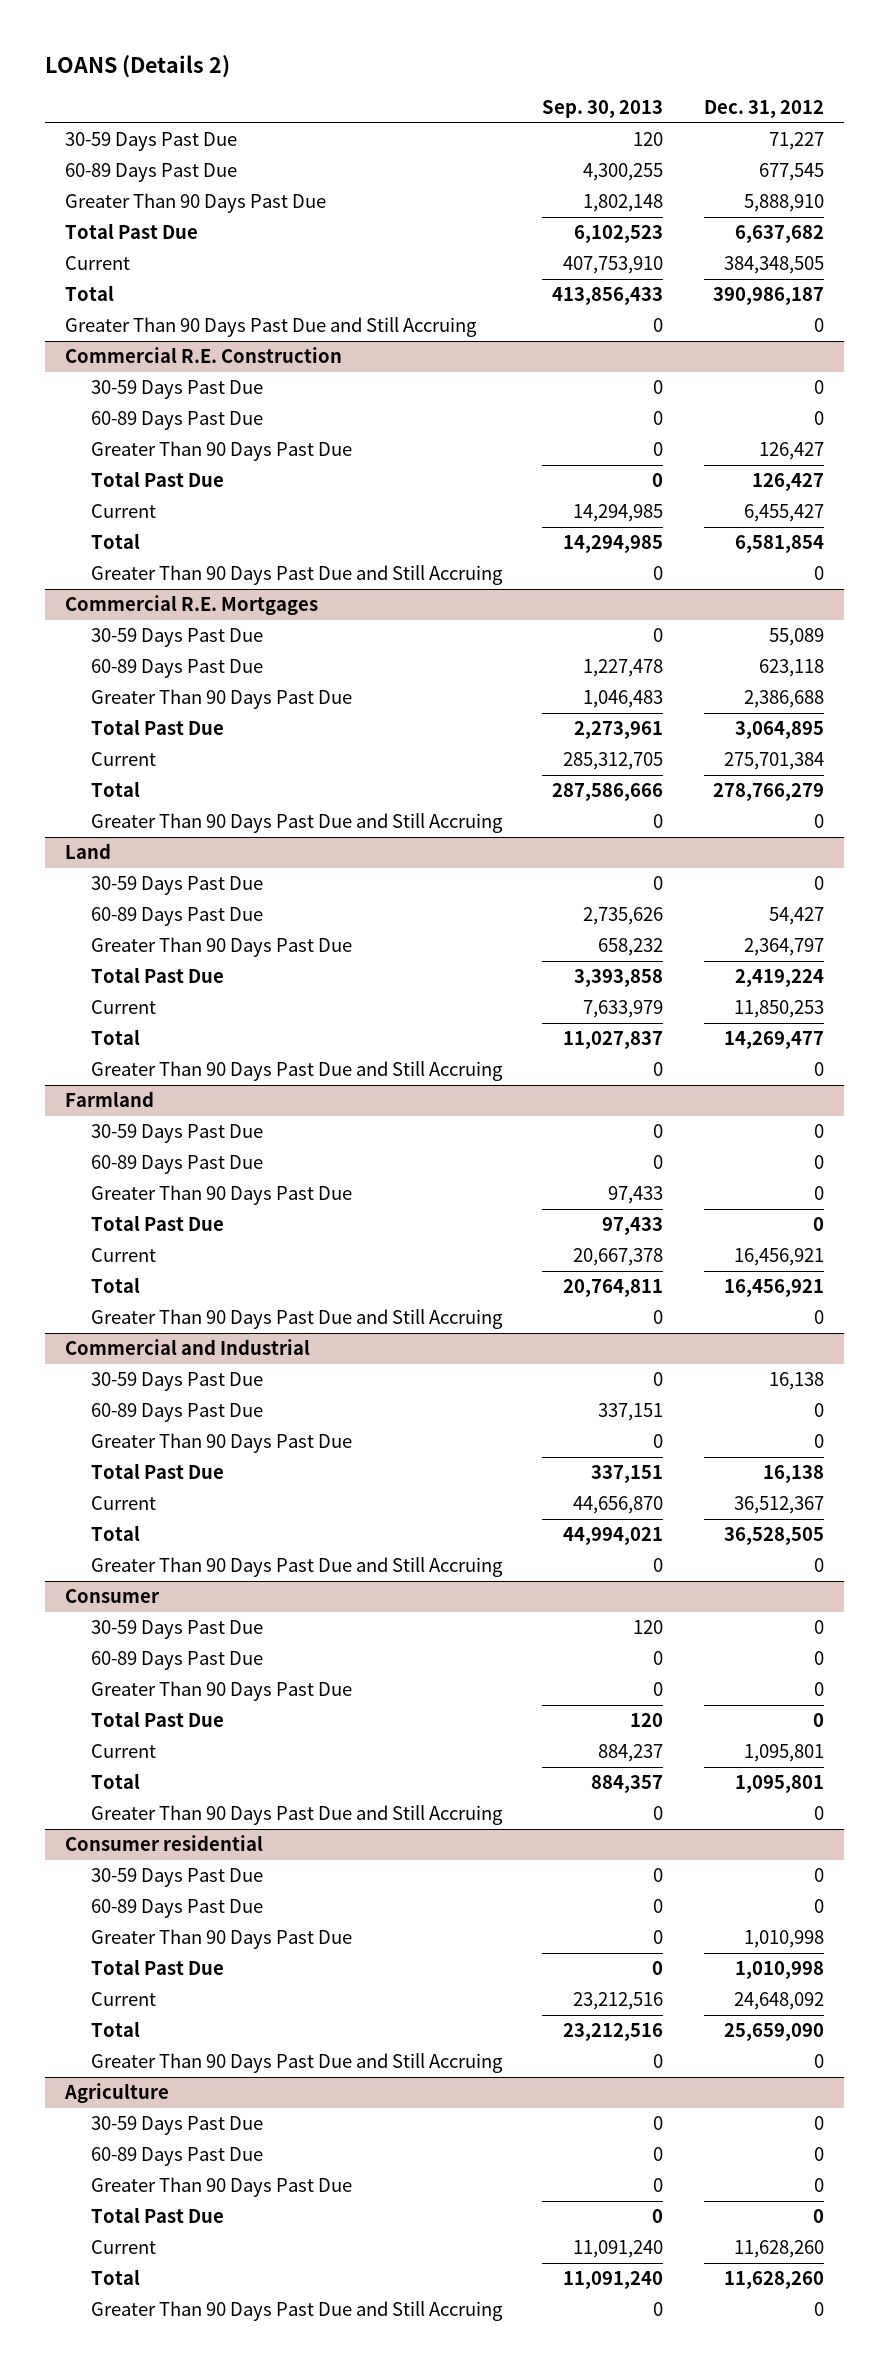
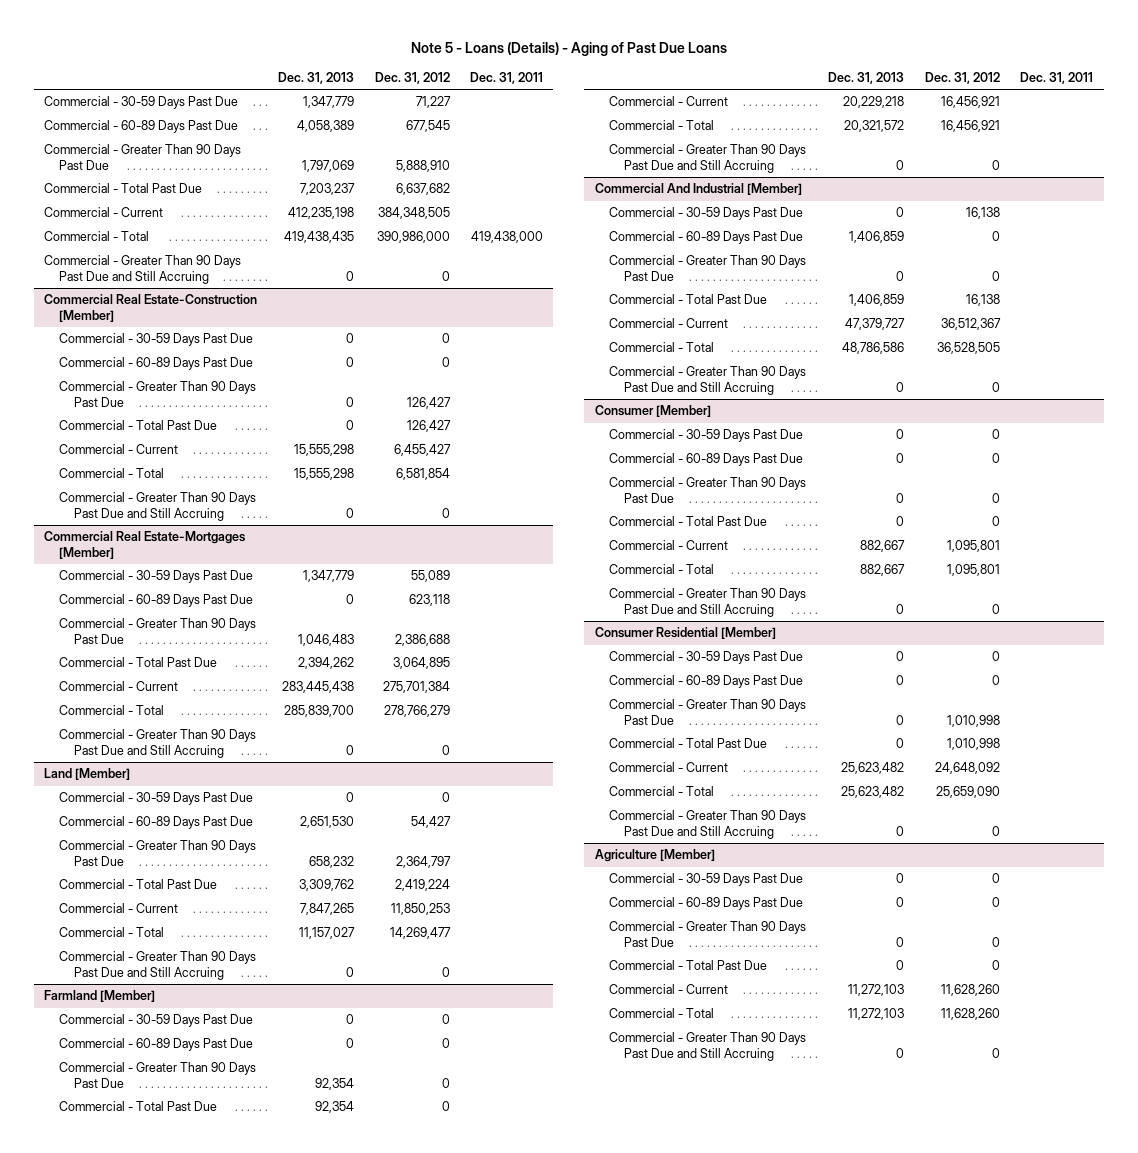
- LOANS (Details 2)
+ Note 5 - Loans (Details) - Aging of Past Due Loans
- | Sep. 30, 2013 | Dec. 31, 2012
+ | Dec. 31, 2013 | Dec. 31, 2012 | Dec. 31, 2011
- 30-59 Days Past Due | 120 | 71,227
- 60-89 Days Past Due | 4,300,255 | 677,545
- Greater Than 90 Days Past Due | 1,802,148 | 5,888,910
- Total Past Due | 6,102,523 | 6,637,682
- Current | 407,753,910 | 384,348,505
- Total | 413,856,433 | 390,986,187
- Greater Than 90 Days Past Due and Still Accruing | 0 | 0
- Commercial R.E. Construction
- 30-59 Days Past Due | 0 | 0
- 60-89 Days Past Due | 0 | 0
- Greater Than 90 Days Past Due | 0 | 126,427
- Total Past Due | 0 | 126,427
- Current | 14,294,985 | 6,455,427
- Total | 14,294,985 | 6,581,854
- Greater Than 90 Days Past Due and Still Accruing | 0 | 0
- Commercial R.E. Mortgages
- 30-59 Days Past Due | 0 | 55,089
- 60-89 Days Past Due | 1,227,478 | 623,118
- Greater Than 90 Days Past Due | 1,046,483 | 2,386,688
- Total Past Due | 2,273,961 | 3,064,895
- Current | 285,312,705 | 275,701,384
- Total | 287,586,666 | 278,766,279
- Greater Than 90 Days Past Due and Still Accruing | 0 | 0
- Land
- 30-59 Days Past Due | 0 | 0
- 60-89 Days Past Due | 2,735,626 | 54,427
- Greater Than 90 Days Past Due | 658,232 | 2,364,797
- Total Past Due | 3,393,858 | 2,419,224
- Current | 7,633,979 | 11,850,253
- Total | 11,027,837 | 14,269,477
- Greater Than 90 Days Past Due and Still Accruing | 0 | 0
- Farmland
- 30-59 Days Past Due | 0 | 0
- 60-89 Days Past Due | 0 | 0
- Greater Than 90 Days Past Due | 97,433 | 0
- Total Past Due | 97,433 | 0
- Current | 20,667,378 | 16,456,921
- Total | 20,764,811 | 16,456,921
- Greater Than 90 Days Past Due and Still Accruing | 0 | 0
- Commercial and Industrial
- 30-59 Days Past Due | 0 | 16,138
- 60-89 Days Past Due | 337,151 | 0
- Greater Than 90 Days Past Due | 0 | 0
- Total Past Due | 337,151 | 16,138
- Current | 44,656,870 | 36,512,367
- Total | 44,994,021 | 36,528,505
- Greater Than 90 Days Past Due and Still Accruing | 0 | 0
- Consumer
- 30-59 Days Past Due | 120 | 0
- 60-89 Days Past Due | 0 | 0
- Greater Than 90 Days Past Due | 0 | 0
- Total Past Due | 120 | 0
- Current | 884,237 | 1,095,801
- Total | 884,357 | 1,095,801
- Greater Than 90 Days Past Due and Still Accruing | 0 | 0
- Consumer residential
- 30-59 Days Past Due | 0 | 0
- 60-89 Days Past Due | 0 | 0
- Greater Than 90 Days Past Due | 0 | 1,010,998
- Total Past Due | 0 | 1,010,998
- Current | 23,212,516 | 24,648,092
- Total | 23,212,516 | 25,659,090
- Greater Than 90 Days Past Due and Still Accruing | 0 | 0
- Agriculture
- 30-59 Days Past Due | 0 | 0
- 60-89 Days Past Due | 0 | 0
- Greater Than 90 Days Past Due | 0 | 0
- Total Past Due | 0 | 0
- Current | 11,091,240 | 11,628,260
- Total | 11,091,240 | 11,628,260
- Greater Than 90 Days Past Due and Still Accruing | 0 | 0
+ Commercial - 30-59 Days Past Due | 1,347,779 | 71,227 |
+ Commercial - 60-89 Days Past Due | 4,058,389 | 677,545 |
+ Commercial - Greater Than 90 Days Past Due | 1,797,069 | 5,888,910 |
+ Commercial - Total Past Due | 7,203,237 | 6,637,682 |
+ Commercial - Current | 412,235,198 | 384,348,505 |
+ Commercial - Total | 419,438,435 | 390,986,000 | 419,438,000
+ Commercial - Greater Than 90 Days Past Due and Still Accruing | 0 | 0 |
+ Commercial Real Estate-Construction [Member]
+ Commercial - 30-59 Days Past Due | 0 | 0 |
+ Commercial - 60-89 Days Past Due | 0 | 0 |
+ Commercial - Greater Than 90 Days Past Due | 0 | 126,427 |
+ Commercial - Total Past Due | 0 | 126,427 |
+ Commercial - Current | 15,555,298 | 6,455,427 |
+ Commercial - Total | 15,555,298 | 6,581,854 |
+ Commercial - Greater Than 90 Days Past Due and Still Accruing | 0 | 0 |
+ Commercial Real Estate-Mortgages [Member]
+ Commercial - 30-59 Days Past Due | 1,347,779 | 55,089 |
+ Commercial - 60-89 Days Past Due | 0 | 623,118 |
+ Commercial - Greater Than 90 Days Past Due | 1,046,483 | 2,386,688 |
+ Commercial - Total Past Due | 2,394,262 | 3,064,895 |
+ Commercial - Current | 283,445,438 | 275,701,384 |
+ Commercial - Total | 285,839,700 | 278,766,279 |
+ Commercial - Greater Than 90 Days Past Due and Still Accruing | 0 | 0 |
+ Land [Member]
+ Commercial - 30-59 Days Past Due | 0 | 0 |
+ Commercial - 60-89 Days Past Due | 2,651,530 | 54,427 |
+ Commercial - Greater Than 90 Days Past Due | 658,232 | 2,364,797 |
+ Commercial - Total Past Due | 3,309,762 | 2,419,224 |
+ Commercial - Current | 7,847,265 | 11,850,253 |
+ Commercial - Total | 11,157,027 | 14,269,477 |
+ Commercial - Greater Than 90 Days Past Due and Still Accruing | 0 | 0 |
+ Farmland [Member]
+ Commercial - 30-59 Days Past Due | 0 | 0 |
+ Commercial - 60-89 Days Past Due | 0 | 0 |
+ Commercial - Greater Than 90 Days Past Due | 92,354 | 0 |
+ Commercial - Total Past Due | 92,354 | 0 |
+ Commercial - Current | 20,229,218 | 16,456,921 |
+ Commercial - Total | 20,321,572 | 16,456,921 |
+ Commercial - Greater Than 90 Days Past Due and Still Accruing | 0 | 0 |
+ Commercial And Industrial [Member]
+ Commercial - 30-59 Days Past Due | 0 | 16,138 |
+ Commercial - 60-89 Days Past Due | 1,406,859 | 0 |
+ Commercial - Greater Than 90 Days Past Due | 0 | 0 |
+ Commercial - Total Past Due | 1,406,859 | 16,138 |
+ Commercial - Current | 47,379,727 | 36,512,367 |
+ Commercial - Total | 48,786,586 | 36,528,505 |
+ Commercial - Greater Than 90 Days Past Due and Still Accruing | 0 | 0 |
+ Consumer [Member]
+ Commercial - 30-59 Days Past Due | 0 | 0 |
+ Commercial - 60-89 Days Past Due | 0 | 0 |
+ Commercial - Greater Than 90 Days Past Due | 0 | 0 |
+ Commercial - Total Past Due | 0 | 0 |
+ Commercial - Current | 882,667 | 1,095,801 |
+ Commercial - Total | 882,667 | 1,095,801 |
+ Commercial - Greater Than 90 Days Past Due and Still Accruing | 0 | 0 |
+ Consumer Residential [Member]
+ Commercial - 30-59 Days Past Due | 0 | 0 |
+ Commercial - 60-89 Days Past Due | 0 | 0 |
+ Commercial - Greater Than 90 Days Past Due | 0 | 1,010,998 |
+ Commercial - Total Past Due | 0 | 1,010,998 |
+ Commercial - Current | 25,623,482 | 24,648,092 |
+ Commercial - Total | 25,623,482 | 25,659,090 |
+ Commercial - Greater Than 90 Days Past Due and Still Accruing | 0 | 0 |
+ Agriculture [Member]
+ Commercial - 30-59 Days Past Due | 0 | 0 |
+ Commercial - 60-89 Days Past Due | 0 | 0 |
+ Commercial - Greater Than 90 Days Past Due | 0 | 0 |
+ Commercial - Total Past Due | 0 | 0 |
+ Commercial - Current | 11,272,103 | 11,628,260 |
+ Commercial - Total | 11,272,103 | 11,628,260 |
+ Commercial - Greater Than 90 Days Past Due and Still Accruing | 0 | 0 |

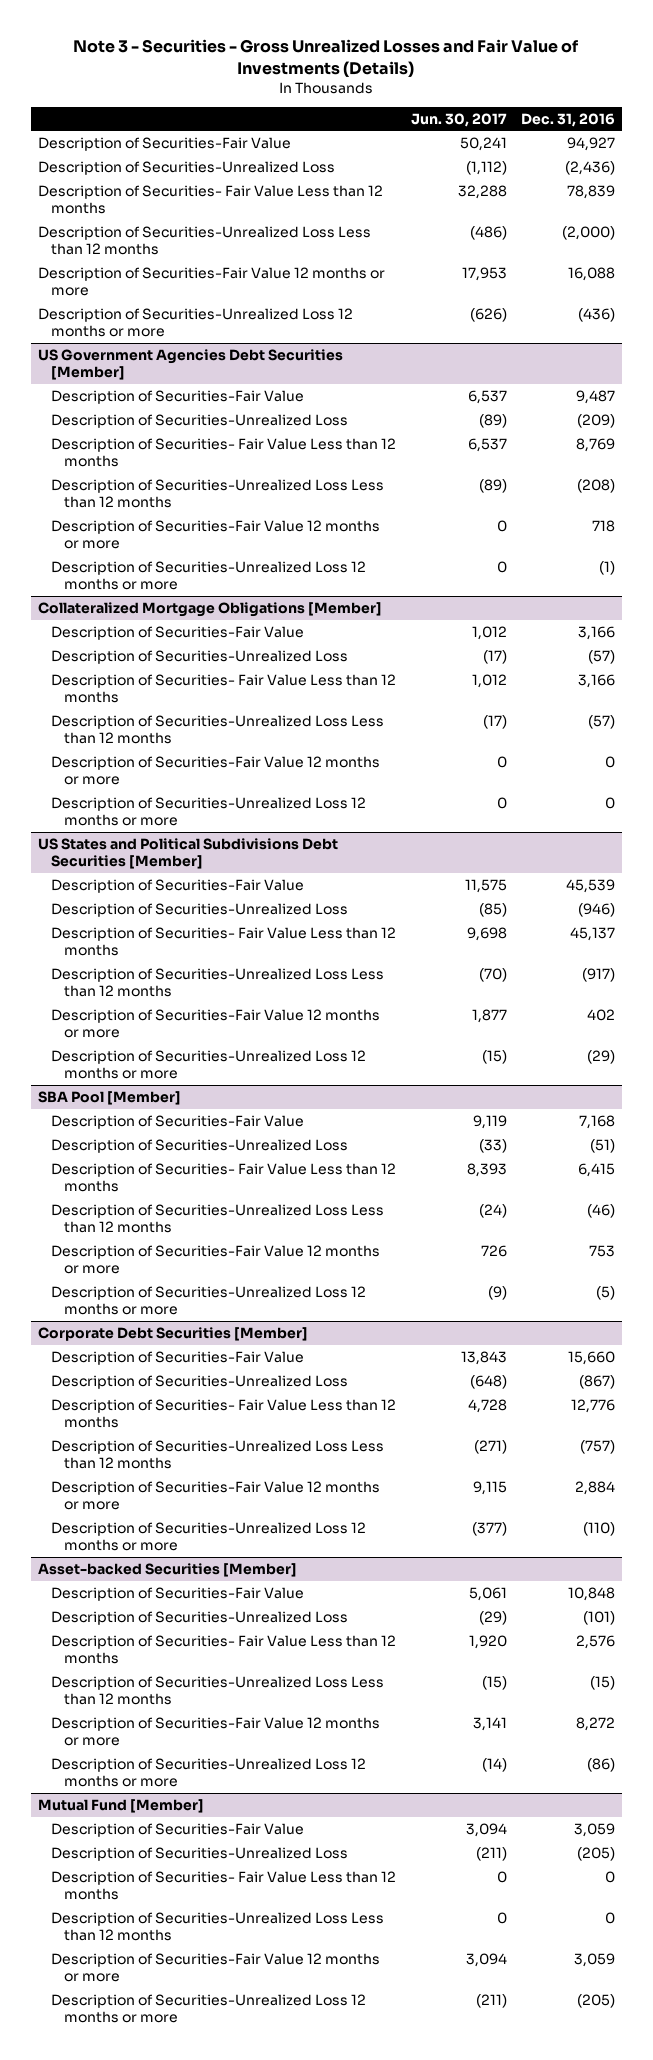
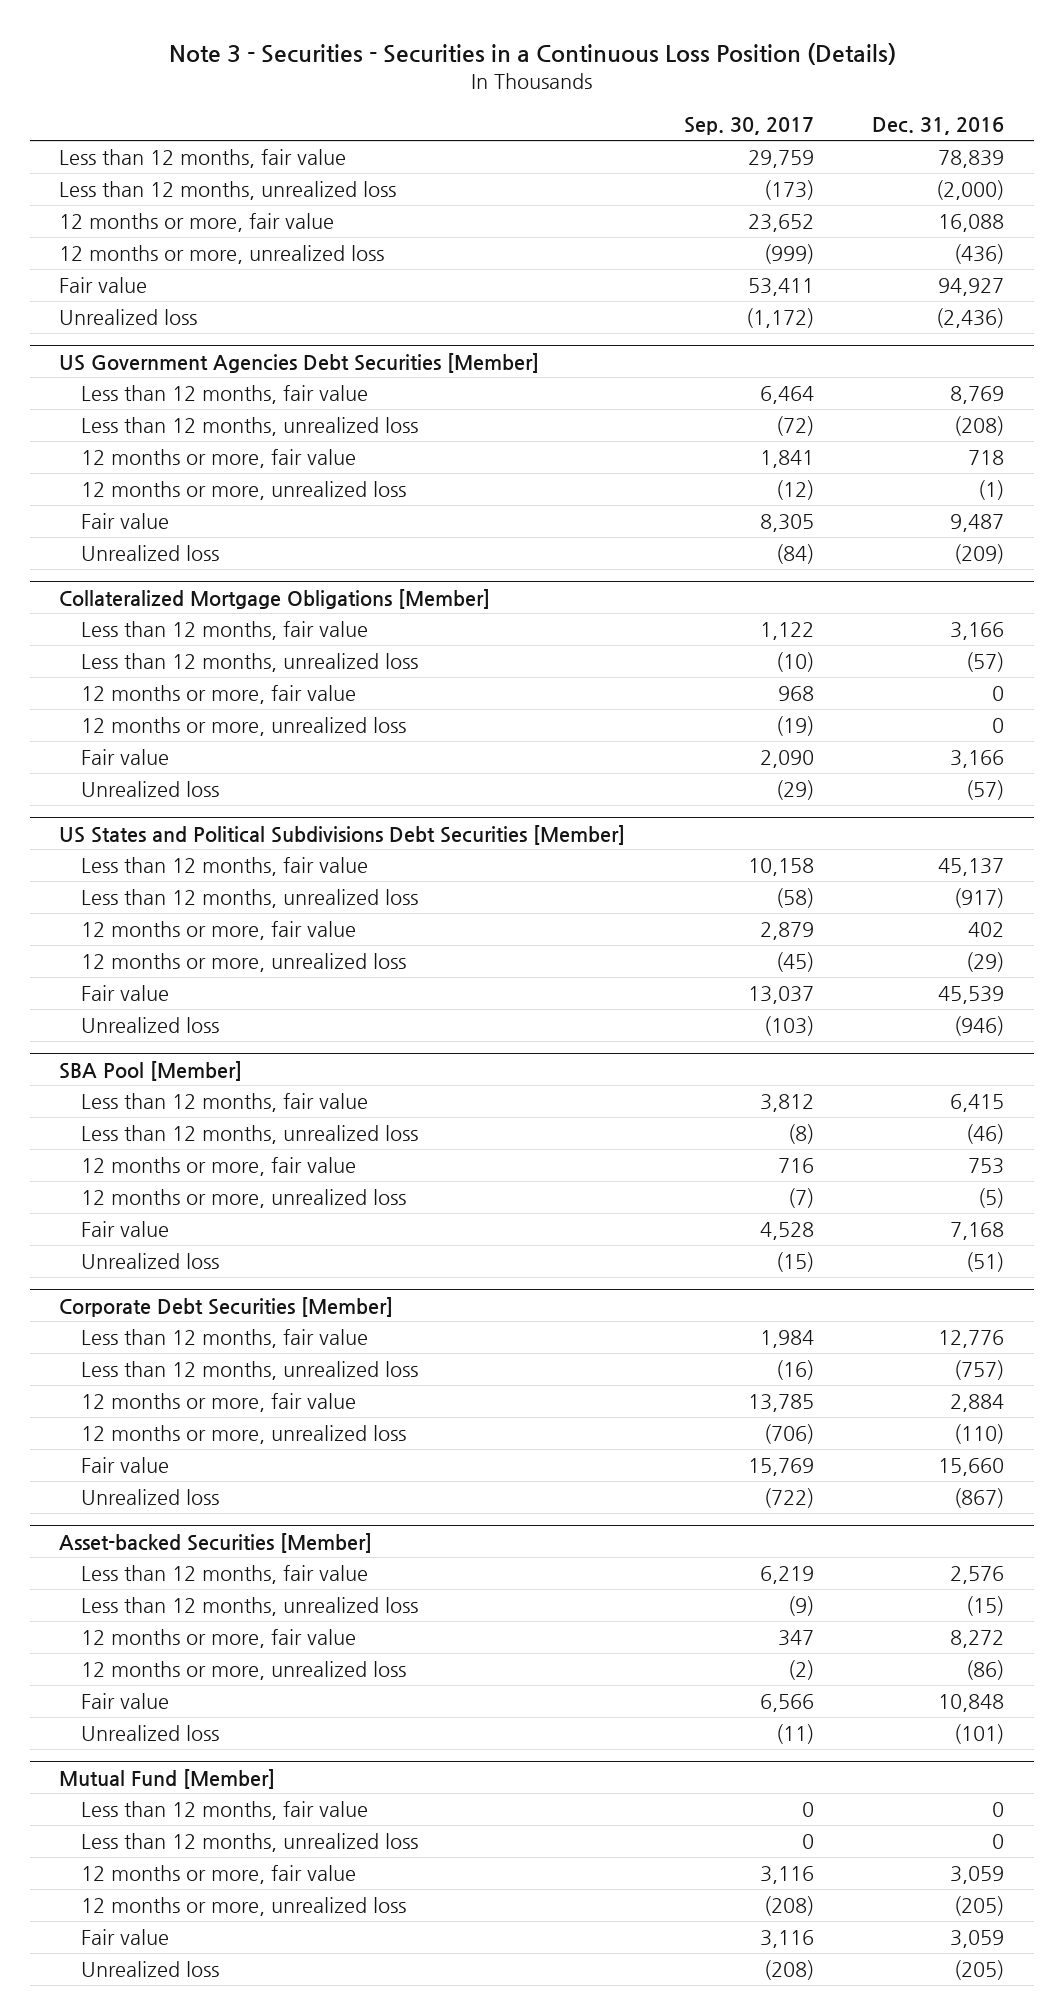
- Note 3 - Securities - Gross Unrealized Losses and Fair Value of Investments (Details)
+ Note 3 - Securities - Securities in a Continuous Loss Position (Details)
- | Jun. 30, 2017 | Dec. 31, 2016
+ | Sep. 30, 2017 | Dec. 31, 2016
- Description of Securities-Fair Value | 50,241 | 94,927
- Description of Securities-Unrealized Loss | (1,112) | (2,436)
- Description of Securities- Fair Value Less than 12 months | 32,288 | 78,839
- Description of Securities-Unrealized Loss Less than 12 months | (486) | (2,000)
- Description of Securities-Fair Value 12 months or more | 17,953 | 16,088
- Description of Securities-Unrealized Loss 12 months or more | (626) | (436)
+ Less than 12 months, fair value | 29,759 | 78,839
+ Less than 12 months, unrealized loss | (173) | (2,000)
+ 12 months or more, fair value | 23,652 | 16,088
+ 12 months or more, unrealized loss | (999) | (436)
+ Fair value | 53,411 | 94,927
+ Unrealized loss | (1,172) | (2,436)
@ US Government Agencies Debt Securities [Member]
- Description of Securities-Fair Value | 6,537 | 9,487
- Description of Securities-Unrealized Loss | (89) | (209)
- Description of Securities- Fair Value Less than 12 months | 6,537 | 8,769
- Description of Securities-Unrealized Loss Less than 12 months | (89) | (208)
- Description of Securities-Fair Value 12 months or more | 0 | 718
- Description of Securities-Unrealized Loss 12 months or more | 0 | (1)
+ Less than 12 months, fair value | 6,464 | 8,769
+ Less than 12 months, unrealized loss | (72) | (208)
+ 12 months or more, fair value | 1,841 | 718
+ 12 months or more, unrealized loss | (12) | (1)
+ Fair value | 8,305 | 9,487
+ Unrealized loss | (84) | (209)
@ Collateralized Mortgage Obligations [Member]
- Description of Securities-Fair Value | 1,012 | 3,166
- Description of Securities-Unrealized Loss | (17) | (57)
- Description of Securities- Fair Value Less than 12 months | 1,012 | 3,166
- Description of Securities-Unrealized Loss Less than 12 months | (17) | (57)
- Description of Securities-Fair Value 12 months or more | 0 | 0
- Description of Securities-Unrealized Loss 12 months or more | 0 | 0
+ Less than 12 months, fair value | 1,122 | 3,166
+ Less than 12 months, unrealized loss | (10) | (57)
+ 12 months or more, fair value | 968 | 0
+ 12 months or more, unrealized loss | (19) | 0
+ Fair value | 2,090 | 3,166
+ Unrealized loss | (29) | (57)
@ US States and Political Subdivisions Debt Securities [Member]
- Description of Securities-Fair Value | 11,575 | 45,539
- Description of Securities-Unrealized Loss | (85) | (946)
- Description of Securities- Fair Value Less than 12 months | 9,698 | 45,137
- Description of Securities-Unrealized Loss Less than 12 months | (70) | (917)
- Description of Securities-Fair Value 12 months or more | 1,877 | 402
- Description of Securities-Unrealized Loss 12 months or more | (15) | (29)
+ Less than 12 months, fair value | 10,158 | 45,137
+ Less than 12 months, unrealized loss | (58) | (917)
+ 12 months or more, fair value | 2,879 | 402
+ 12 months or more, unrealized loss | (45) | (29)
+ Fair value | 13,037 | 45,539
+ Unrealized loss | (103) | (946)
@ SBA Pool [Member]
- Description of Securities-Fair Value | 9,119 | 7,168
- Description of Securities-Unrealized Loss | (33) | (51)
- Description of Securities- Fair Value Less than 12 months | 8,393 | 6,415
- Description of Securities-Unrealized Loss Less than 12 months | (24) | (46)
- Description of Securities-Fair Value 12 months or more | 726 | 753
- Description of Securities-Unrealized Loss 12 months or more | (9) | (5)
+ Less than 12 months, fair value | 3,812 | 6,415
+ Less than 12 months, unrealized loss | (8) | (46)
+ 12 months or more, fair value | 716 | 753
+ 12 months or more, unrealized loss | (7) | (5)
+ Fair value | 4,528 | 7,168
+ Unrealized loss | (15) | (51)
@ Corporate Debt Securities [Member]
- Description of Securities-Fair Value | 13,843 | 15,660
- Description of Securities-Unrealized Loss | (648) | (867)
- Description of Securities- Fair Value Less than 12 months | 4,728 | 12,776
- Description of Securities-Unrealized Loss Less than 12 months | (271) | (757)
- Description of Securities-Fair Value 12 months or more | 9,115 | 2,884
- Description of Securities-Unrealized Loss 12 months or more | (377) | (110)
+ Less than 12 months, fair value | 1,984 | 12,776
+ Less than 12 months, unrealized loss | (16) | (757)
+ 12 months or more, fair value | 13,785 | 2,884
+ 12 months or more, unrealized loss | (706) | (110)
+ Fair value | 15,769 | 15,660
+ Unrealized loss | (722) | (867)
@ Asset-backed Securities [Member]
- Description of Securities-Fair Value | 5,061 | 10,848
- Description of Securities-Unrealized Loss | (29) | (101)
- Description of Securities- Fair Value Less than 12 months | 1,920 | 2,576
- Description of Securities-Unrealized Loss Less than 12 months | (15) | (15)
- Description of Securities-Fair Value 12 months or more | 3,141 | 8,272
- Description of Securities-Unrealized Loss 12 months or more | (14) | (86)
+ Less than 12 months, fair value | 6,219 | 2,576
+ Less than 12 months, unrealized loss | (9) | (15)
+ 12 months or more, fair value | 347 | 8,272
+ 12 months or more, unrealized loss | (2) | (86)
+ Fair value | 6,566 | 10,848
+ Unrealized loss | (11) | (101)
@ Mutual Fund [Member]
- Description of Securities-Fair Value | 3,094 | 3,059
- Description of Securities-Unrealized Loss | (211) | (205)
- Description of Securities- Fair Value Less than 12 months | 0 | 0
- Description of Securities-Unrealized Loss Less than 12 months | 0 | 0
- Description of Securities-Fair Value 12 months or more | 3,094 | 3,059
- Description of Securities-Unrealized Loss 12 months or more | (211) | (205)
+ Less than 12 months, fair value | 0 | 0
+ Less than 12 months, unrealized loss | 0 | 0
+ 12 months or more, fair value | 3,116 | 3,059
+ 12 months or more, unrealized loss | (208) | (205)
+ Fair value | 3,116 | 3,059
+ Unrealized loss | (208) | (205)

